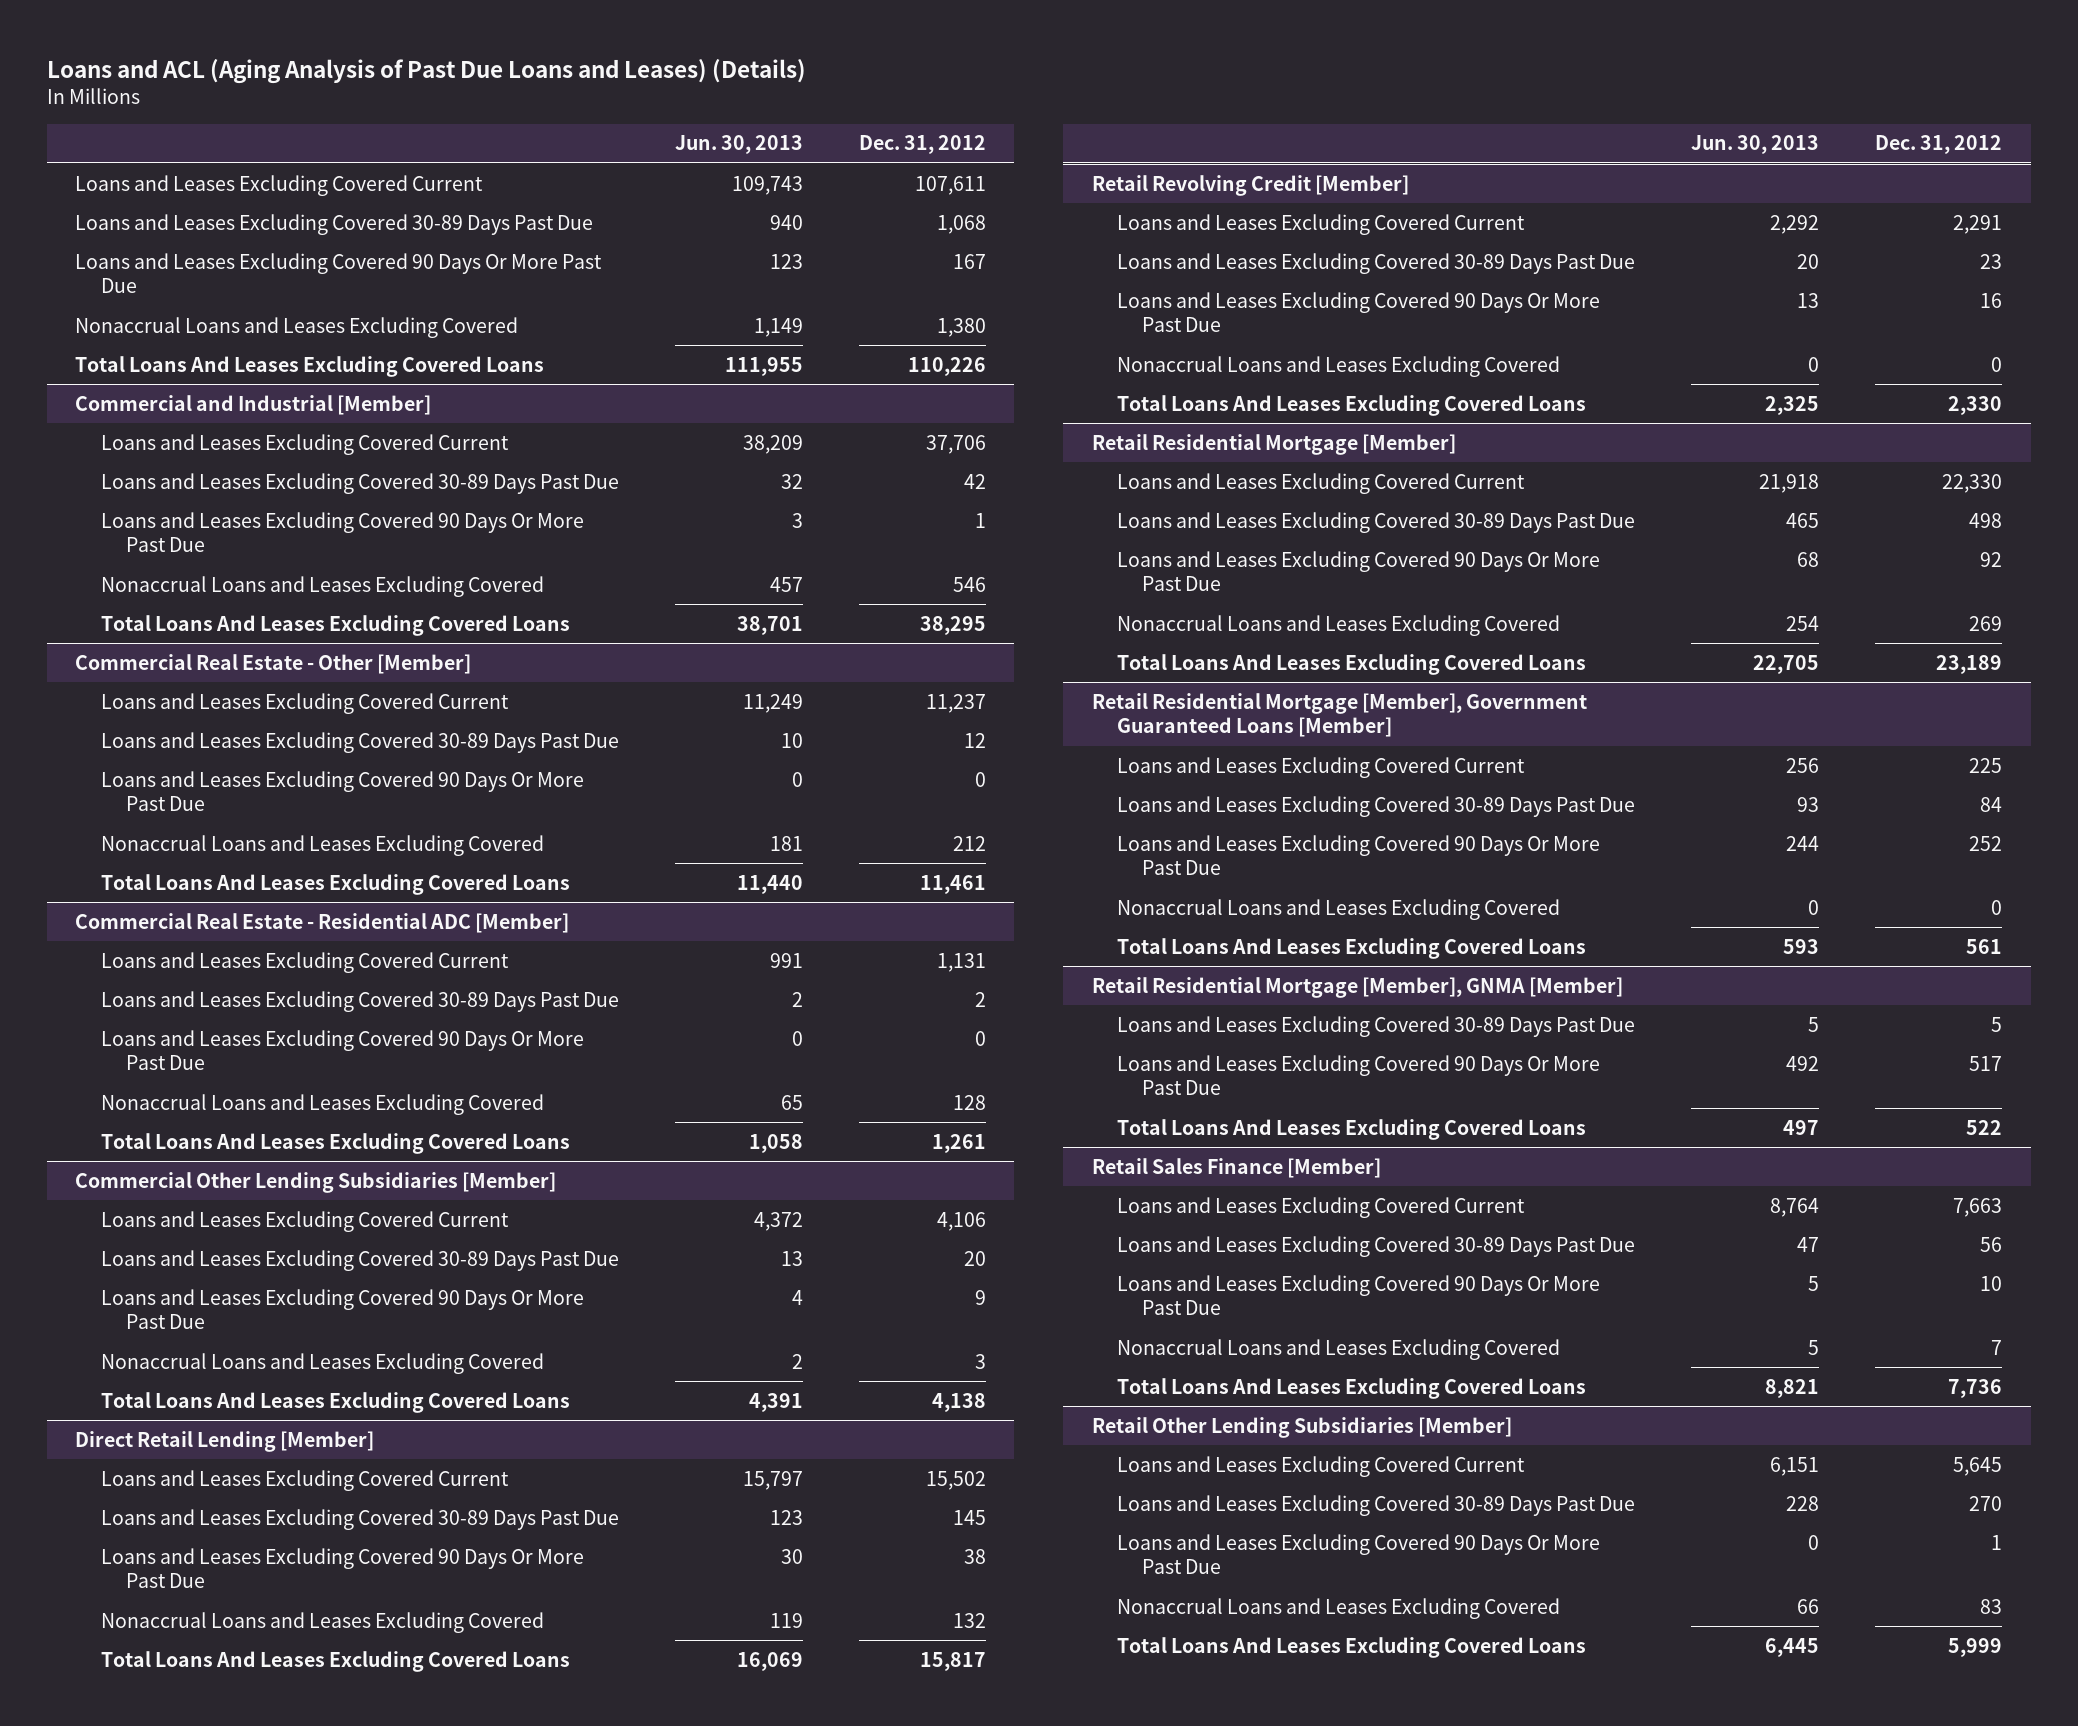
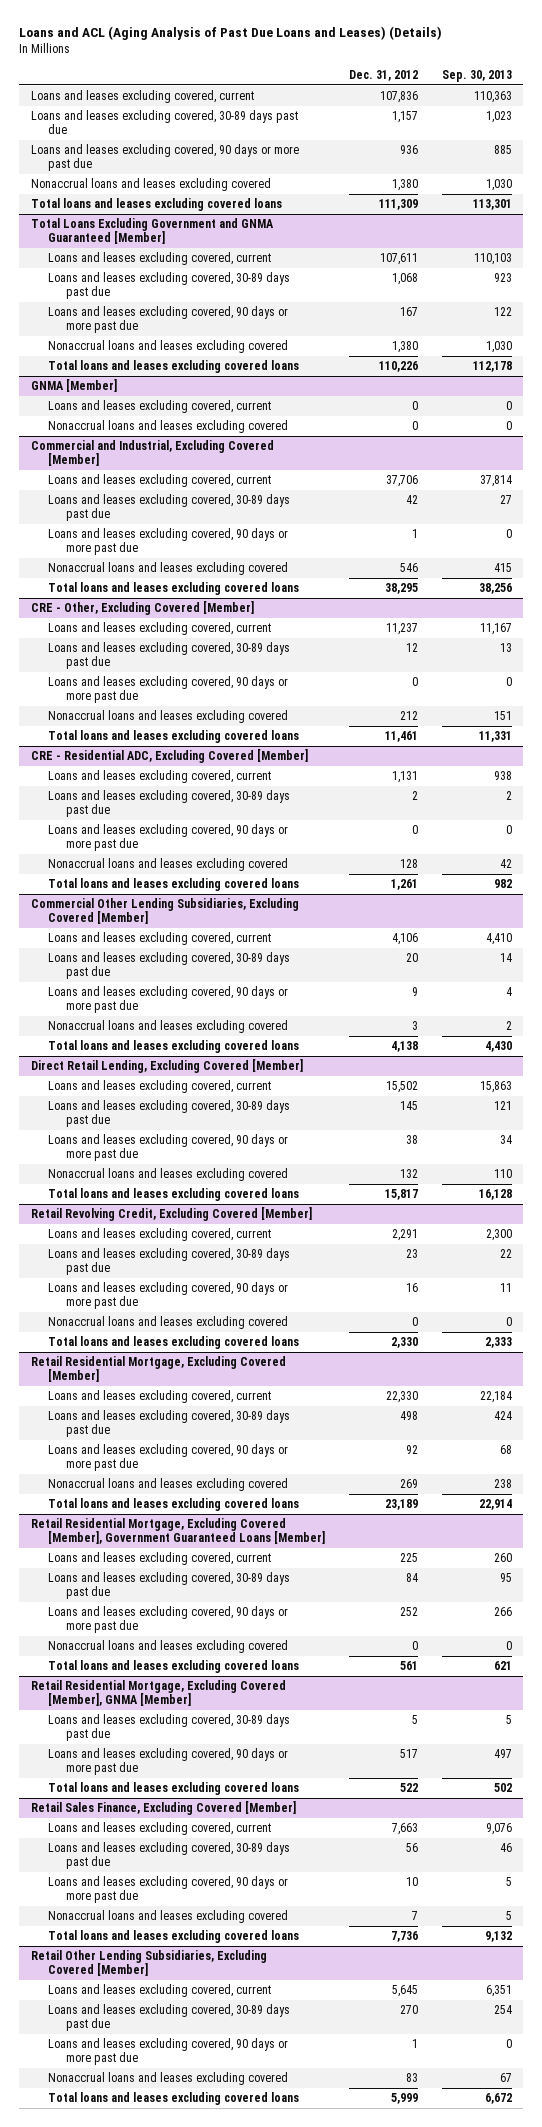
- | Jun. 30, 2013 | Dec. 31, 2012
+ | Dec. 31, 2012 | Sep. 30, 2013
- Loans and Leases Excluding Covered Current | 109,743 | 107,611
- Loans and Leases Excluding Covered 30-89 Days Past Due | 940 | 1,068
- Loans and Leases Excluding Covered 90 Days Or More Past Due | 123 | 167
- Nonaccrual Loans and Leases Excluding Covered | 1,149 | 1,380
- Total Loans And Leases Excluding Covered Loans | 111,955 | 110,226
- Commercial and Industrial [Member]
- Loans and Leases Excluding Covered Current | 38,209 | 37,706
- Loans and Leases Excluding Covered 30-89 Days Past Due | 32 | 42
- Loans and Leases Excluding Covered 90 Days Or More Past Due | 3 | 1
- Nonaccrual Loans and Leases Excluding Covered | 457 | 546
- Total Loans And Leases Excluding Covered Loans | 38,701 | 38,295
- Commercial Real Estate - Other [Member]
- Loans and Leases Excluding Covered Current | 11,249 | 11,237
- Loans and Leases Excluding Covered 30-89 Days Past Due | 10 | 12
- Loans and Leases Excluding Covered 90 Days Or More Past Due | 0 | 0
- Nonaccrual Loans and Leases Excluding Covered | 181 | 212
- Total Loans And Leases Excluding Covered Loans | 11,440 | 11,461
- Commercial Real Estate - Residential ADC [Member]
- Loans and Leases Excluding Covered Current | 991 | 1,131
- Loans and Leases Excluding Covered 30-89 Days Past Due | 2 | 2
- Loans and Leases Excluding Covered 90 Days Or More Past Due | 0 | 0
- Nonaccrual Loans and Leases Excluding Covered | 65 | 128
- Total Loans And Leases Excluding Covered Loans | 1,058 | 1,261
- Commercial Other Lending Subsidiaries [Member]
- Loans and Leases Excluding Covered Current | 4,372 | 4,106
- Loans and Leases Excluding Covered 30-89 Days Past Due | 13 | 20
- Loans and Leases Excluding Covered 90 Days Or More Past Due | 4 | 9
- Nonaccrual Loans and Leases Excluding Covered | 2 | 3
- Total Loans And Leases Excluding Covered Loans | 4,391 | 4,138
- Direct Retail Lending [Member]
- Loans and Leases Excluding Covered Current | 15,797 | 15,502
- Loans and Leases Excluding Covered 30-89 Days Past Due | 123 | 145
- Loans and Leases Excluding Covered 90 Days Or More Past Due | 30 | 38
- Nonaccrual Loans and Leases Excluding Covered | 119 | 132
- Total Loans And Leases Excluding Covered Loans | 16,069 | 15,817
- Retail Revolving Credit [Member]
- Loans and Leases Excluding Covered Current | 2,292 | 2,291
- Loans and Leases Excluding Covered 30-89 Days Past Due | 20 | 23
- Loans and Leases Excluding Covered 90 Days Or More Past Due | 13 | 16
- Nonaccrual Loans and Leases Excluding Covered | 0 | 0
- Total Loans And Leases Excluding Covered Loans | 2,325 | 2,330
- Retail Residential Mortgage [Member]
- Loans and Leases Excluding Covered Current | 21,918 | 22,330
- Loans and Leases Excluding Covered 30-89 Days Past Due | 465 | 498
- Loans and Leases Excluding Covered 90 Days Or More Past Due | 68 | 92
- Nonaccrual Loans and Leases Excluding Covered | 254 | 269
- Total Loans And Leases Excluding Covered Loans | 22,705 | 23,189
- Retail Residential Mortgage [Member], Government Guaranteed Loans [Member]
- Loans and Leases Excluding Covered Current | 256 | 225
- Loans and Leases Excluding Covered 30-89 Days Past Due | 93 | 84
- Loans and Leases Excluding Covered 90 Days Or More Past Due | 244 | 252
- Nonaccrual Loans and Leases Excluding Covered | 0 | 0
- Total Loans And Leases Excluding Covered Loans | 593 | 561
- Retail Residential Mortgage [Member], GNMA [Member]
- Loans and Leases Excluding Covered 30-89 Days Past Due | 5 | 5
- Loans and Leases Excluding Covered 90 Days Or More Past Due | 492 | 517
- Total Loans And Leases Excluding Covered Loans | 497 | 522
- Retail Sales Finance [Member]
- Loans and Leases Excluding Covered Current | 8,764 | 7,663
- Loans and Leases Excluding Covered 30-89 Days Past Due | 47 | 56
- Loans and Leases Excluding Covered 90 Days Or More Past Due | 5 | 10
- Nonaccrual Loans and Leases Excluding Covered | 5 | 7
- Total Loans And Leases Excluding Covered Loans | 8,821 | 7,736
- Retail Other Lending Subsidiaries [Member]
- Loans and Leases Excluding Covered Current | 6,151 | 5,645
- Loans and Leases Excluding Covered 30-89 Days Past Due | 228 | 270
- Loans and Leases Excluding Covered 90 Days Or More Past Due | 0 | 1
- Nonaccrual Loans and Leases Excluding Covered | 66 | 83
- Total Loans And Leases Excluding Covered Loans | 6,445 | 5,999
+ Loans and leases excluding covered, current | 107,836 | 110,363
+ Loans and leases excluding covered, 30-89 days past due | 1,157 | 1,023
+ Loans and leases excluding covered, 90 days or more past due | 936 | 885
+ Nonaccrual loans and leases excluding covered | 1,380 | 1,030
+ Total loans and leases excluding covered loans | 111,309 | 113,301
+ Total Loans Excluding Government and GNMA Guaranteed [Member]
+ Loans and leases excluding covered, current | 107,611 | 110,103
+ Loans and leases excluding covered, 30-89 days past due | 1,068 | 923
+ Loans and leases excluding covered, 90 days or more past due | 167 | 122
+ Nonaccrual loans and leases excluding covered | 1,380 | 1,030
+ Total loans and leases excluding covered loans | 110,226 | 112,178
+ GNMA [Member]
+ Loans and leases excluding covered, current | 0 | 0
+ Nonaccrual loans and leases excluding covered | 0 | 0
+ Commercial and Industrial, Excluding Covered [Member]
+ Loans and leases excluding covered, current | 37,706 | 37,814
+ Loans and leases excluding covered, 30-89 days past due | 42 | 27
+ Loans and leases excluding covered, 90 days or more past due | 1 | 0
+ Nonaccrual loans and leases excluding covered | 546 | 415
+ Total loans and leases excluding covered loans | 38,295 | 38,256
+ CRE - Other, Excluding Covered [Member]
+ Loans and leases excluding covered, current | 11,237 | 11,167
+ Loans and leases excluding covered, 30-89 days past due | 12 | 13
+ Loans and leases excluding covered, 90 days or more past due | 0 | 0
+ Nonaccrual loans and leases excluding covered | 212 | 151
+ Total loans and leases excluding covered loans | 11,461 | 11,331
+ CRE - Residential ADC, Excluding Covered [Member]
+ Loans and leases excluding covered, current | 1,131 | 938
+ Loans and leases excluding covered, 30-89 days past due | 2 | 2
+ Loans and leases excluding covered, 90 days or more past due | 0 | 0
+ Nonaccrual loans and leases excluding covered | 128 | 42
+ Total loans and leases excluding covered loans | 1,261 | 982
+ Commercial Other Lending Subsidiaries, Excluding Covered [Member]
+ Loans and leases excluding covered, current | 4,106 | 4,410
+ Loans and leases excluding covered, 30-89 days past due | 20 | 14
+ Loans and leases excluding covered, 90 days or more past due | 9 | 4
+ Nonaccrual loans and leases excluding covered | 3 | 2
+ Total loans and leases excluding covered loans | 4,138 | 4,430
+ Direct Retail Lending, Excluding Covered [Member]
+ Loans and leases excluding covered, current | 15,502 | 15,863
+ Loans and leases excluding covered, 30-89 days past due | 145 | 121
+ Loans and leases excluding covered, 90 days or more past due | 38 | 34
+ Nonaccrual loans and leases excluding covered | 132 | 110
+ Total loans and leases excluding covered loans | 15,817 | 16,128
+ Retail Revolving Credit, Excluding Covered [Member]
+ Loans and leases excluding covered, current | 2,291 | 2,300
+ Loans and leases excluding covered, 30-89 days past due | 23 | 22
+ Loans and leases excluding covered, 90 days or more past due | 16 | 11
+ Nonaccrual loans and leases excluding covered | 0 | 0
+ Total loans and leases excluding covered loans | 2,330 | 2,333
+ Retail Residential Mortgage, Excluding Covered [Member]
+ Loans and leases excluding covered, current | 22,330 | 22,184
+ Loans and leases excluding covered, 30-89 days past due | 498 | 424
+ Loans and leases excluding covered, 90 days or more past due | 92 | 68
+ Nonaccrual loans and leases excluding covered | 269 | 238
+ Total loans and leases excluding covered loans | 23,189 | 22,914
+ Retail Residential Mortgage, Excluding Covered [Member], Government Guaranteed Loans [Member]
+ Loans and leases excluding covered, current | 225 | 260
+ Loans and leases excluding covered, 30-89 days past due | 84 | 95
+ Loans and leases excluding covered, 90 days or more past due | 252 | 266
+ Nonaccrual loans and leases excluding covered | 0 | 0
+ Total loans and leases excluding covered loans | 561 | 621
+ Retail Residential Mortgage, Excluding Covered [Member], GNMA [Member]
+ Loans and leases excluding covered, 30-89 days past due | 5 | 5
+ Loans and leases excluding covered, 90 days or more past due | 517 | 497
+ Total loans and leases excluding covered loans | 522 | 502
+ Retail Sales Finance, Excluding Covered [Member]
+ Loans and leases excluding covered, current | 7,663 | 9,076
+ Loans and leases excluding covered, 30-89 days past due | 56 | 46
+ Loans and leases excluding covered, 90 days or more past due | 10 | 5
+ Nonaccrual loans and leases excluding covered | 7 | 5
+ Total loans and leases excluding covered loans | 7,736 | 9,132
+ Retail Other Lending Subsidiaries, Excluding Covered [Member]
+ Loans and leases excluding covered, current | 5,645 | 6,351
+ Loans and leases excluding covered, 30-89 days past due | 270 | 254
+ Loans and leases excluding covered, 90 days or more past due | 1 | 0
+ Nonaccrual loans and leases excluding covered | 83 | 67
+ Total loans and leases excluding covered loans | 5,999 | 6,672

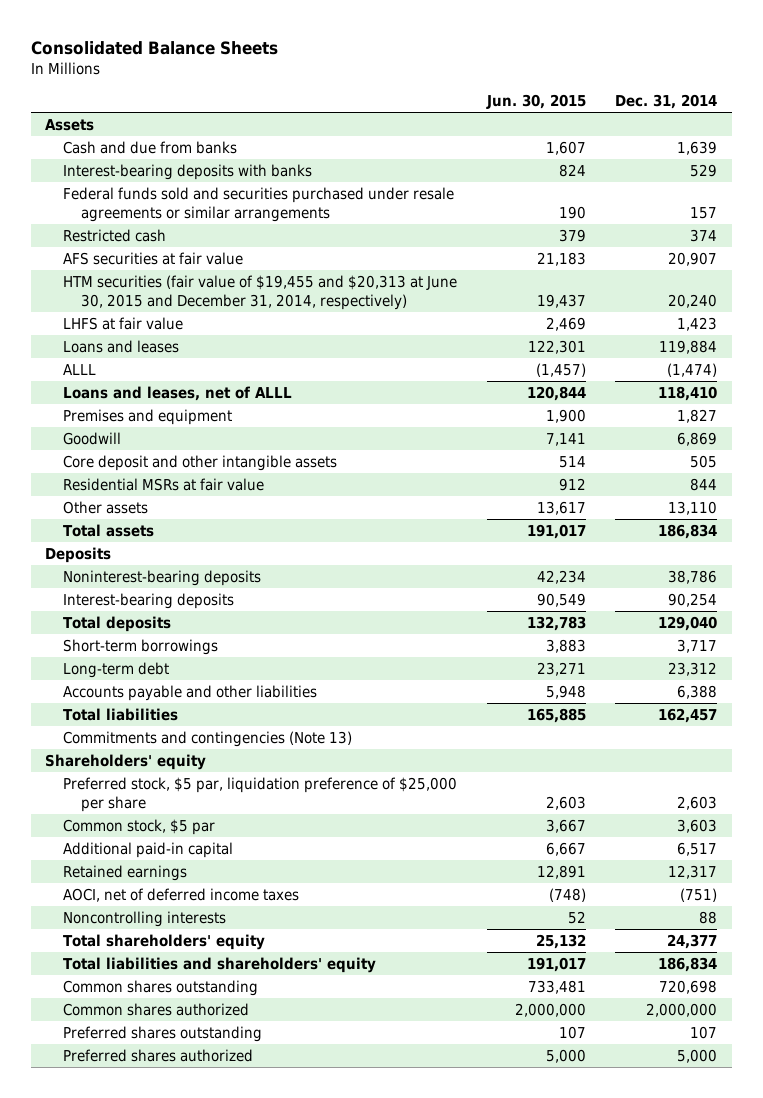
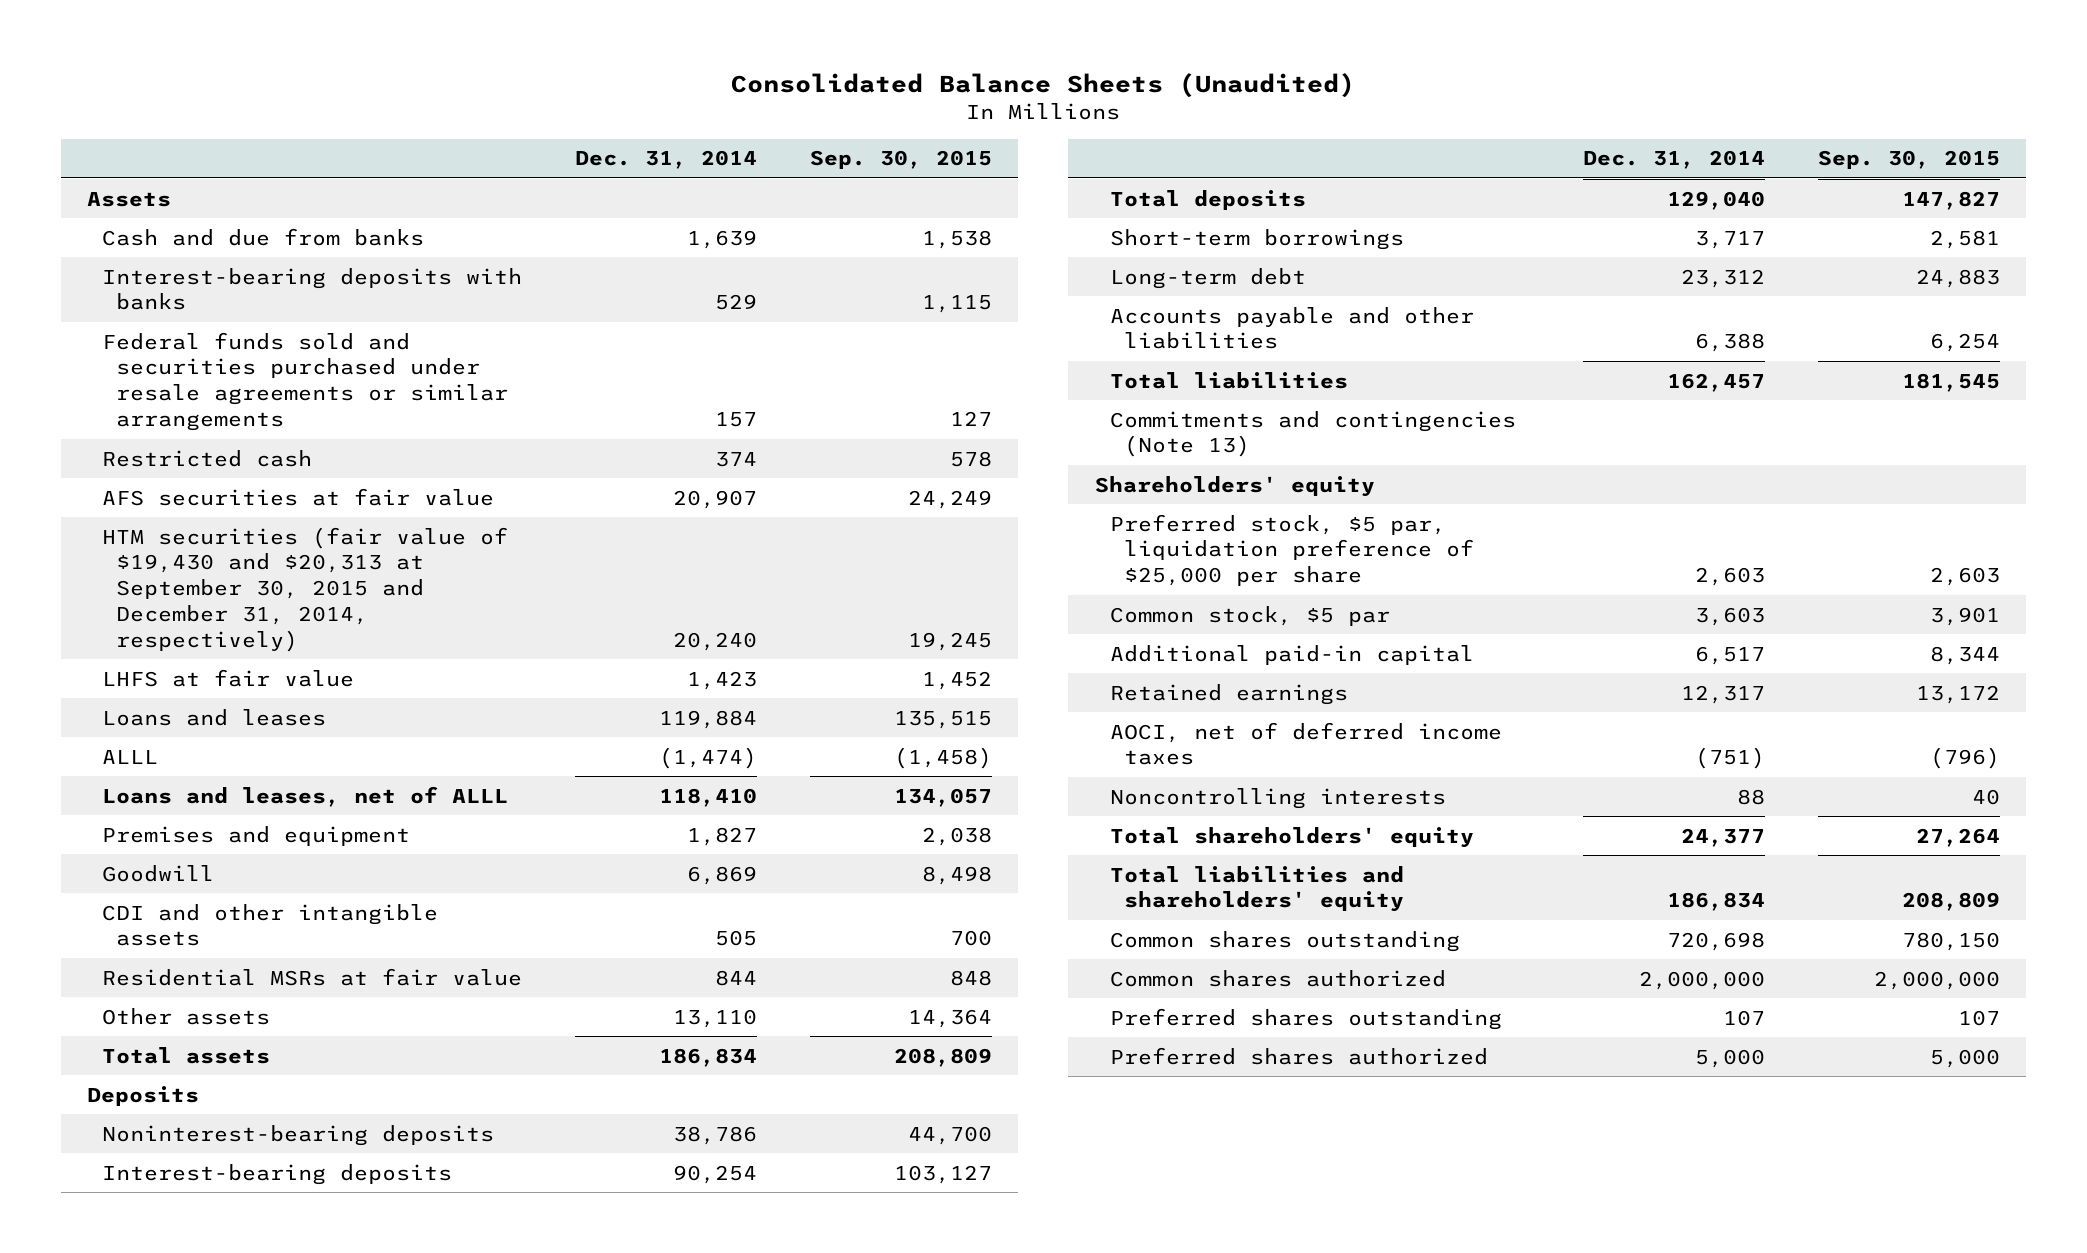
- Consolidated Balance Sheets
+ Consolidated Balance Sheets (Unaudited)
- | Jun. 30, 2015 | Dec. 31, 2014
+ | Dec. 31, 2014 | Sep. 30, 2015
- HTM securities (fair value of $19,455 and $20,313 at June 30, 2015 and December 31, 2014, respectively) | 19,437 | 20,240
+ HTM securities (fair value of $19,430 and $20,313 at September 30, 2015 and December 31, 2014, respectively) | 20,240 | 19,245
- Core deposit and other intangible assets | 514 | 505
+ CDI and other intangible assets | 505 | 700

